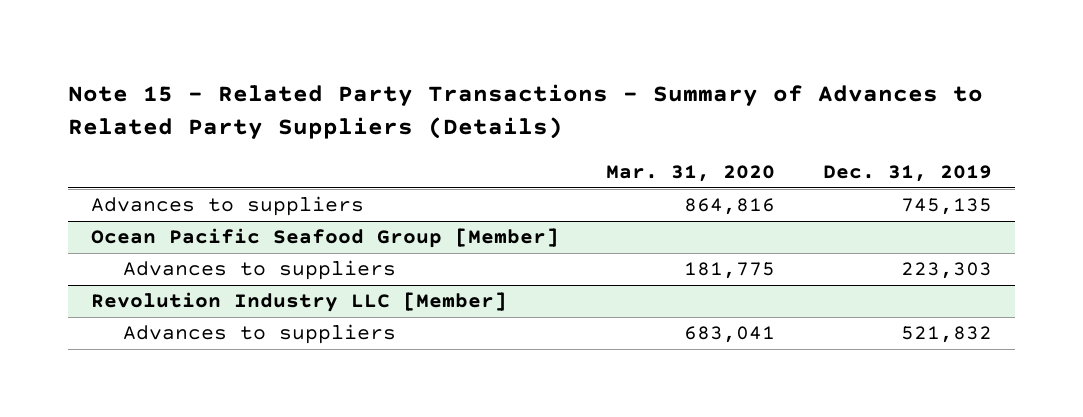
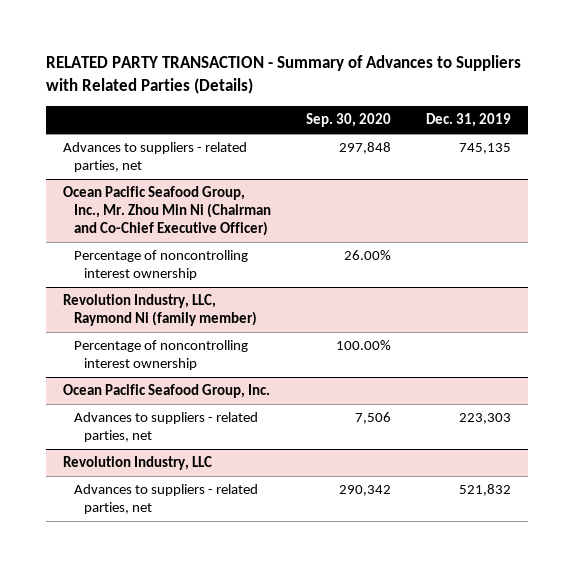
- Note 15 - Related Party Transactions - Summary of Advances to Related Party Suppliers (Details)
+ RELATED PARTY TRANSACTION - Summary of Advances to Suppliers with Related Parties (Details)
- | Mar. 31, 2020 | Dec. 31, 2019
+ | Sep. 30, 2020 | Dec. 31, 2019
- Advances to suppliers | 864,816 | 745,135
- Ocean Pacific Seafood Group [Member]
- Advances to suppliers | 181,775 | 223,303
- Revolution Industry LLC [Member]
- Advances to suppliers | 683,041 | 521,832
+ Advances to suppliers - related parties, net | 297,848 | 745,135
+ Ocean Pacific Seafood Group, Inc., Mr. Zhou Min Ni (Chairman and Co-Chief Executive Officer)
+ Percentage of noncontrolling interest ownership | 26.00% |
+ Revolution Industry, LLC, Raymond Ni (family member)
+ Percentage of noncontrolling interest ownership | 100.00% |
+ Ocean Pacific Seafood Group, Inc.
+ Advances to suppliers - related parties, net | 7,506 | 223,303
+ Revolution Industry, LLC
+ Advances to suppliers - related parties, net | 290,342 | 521,832

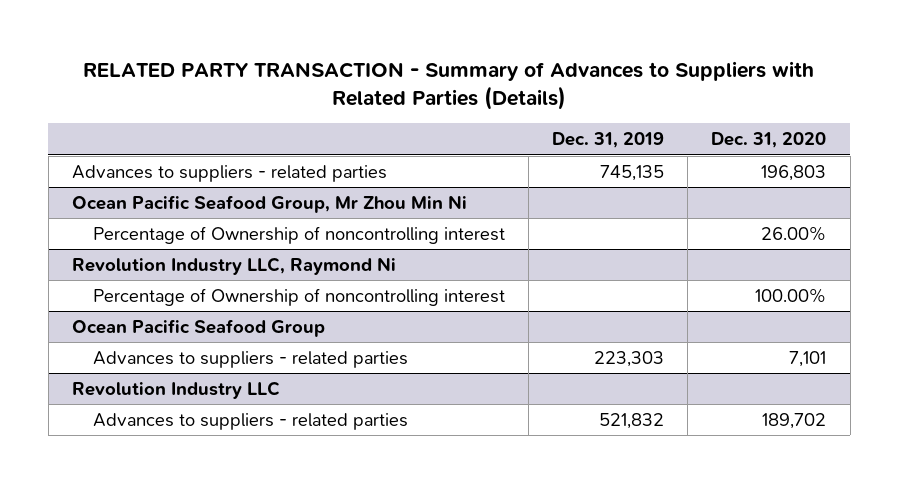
- | Sep. 30, 2020 | Dec. 31, 2019
+ | Dec. 31, 2019 | Dec. 31, 2020
- Advances to suppliers - related parties, net | 297,848 | 745,135
- Ocean Pacific Seafood Group, Inc., Mr. Zhou Min Ni (Chairman and Co-Chief Executive Officer)
- Percentage of noncontrolling interest ownership | 26.00% |
- Revolution Industry, LLC, Raymond Ni (family member)
- Percentage of noncontrolling interest ownership | 100.00% |
- Ocean Pacific Seafood Group, Inc.
- Advances to suppliers - related parties, net | 7,506 | 223,303
- Revolution Industry, LLC
- Advances to suppliers - related parties, net | 290,342 | 521,832
+ Advances to suppliers - related parties | 745,135 | 196,803
+ Ocean Pacific Seafood Group, Mr Zhou Min Ni
+ Percentage of Ownership of noncontrolling interest | | 26.00%
+ Revolution Industry LLC, Raymond Ni
+ Percentage of Ownership of noncontrolling interest | | 100.00%
+ Ocean Pacific Seafood Group
+ Advances to suppliers - related parties | 223,303 | 7,101
+ Revolution Industry LLC
+ Advances to suppliers - related parties | 521,832 | 189,702

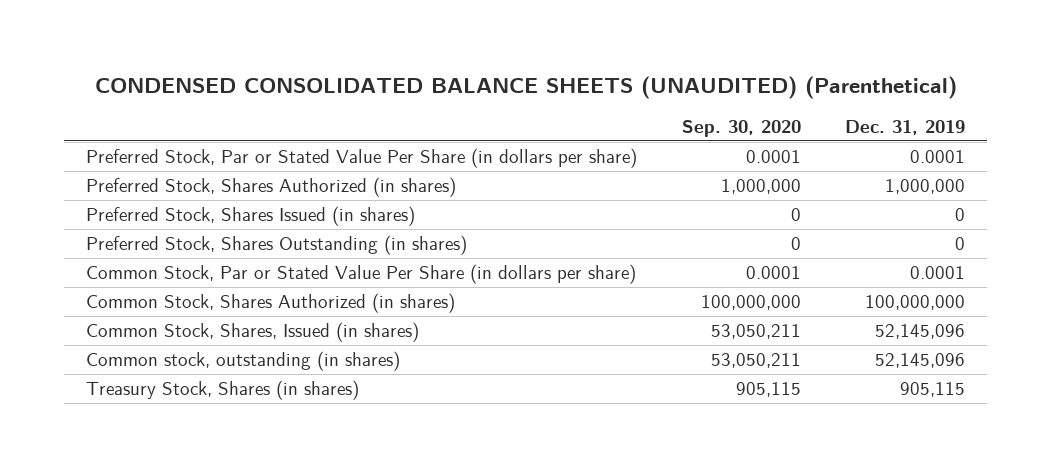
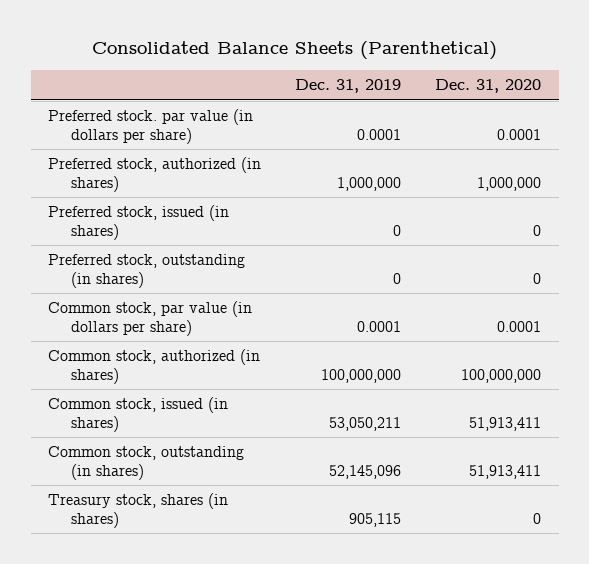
- CONDENSED CONSOLIDATED BALANCE SHEETS (UNAUDITED) (Parenthetical)
+ Consolidated Balance Sheets (Parenthetical)
- | Sep. 30, 2020 | Dec. 31, 2019
+ | Dec. 31, 2019 | Dec. 31, 2020
- Preferred Stock, Par or Stated Value Per Share (in dollars per share) | 0.0001 | 0.0001
- Preferred Stock, Shares Authorized (in shares) | 1,000,000 | 1,000,000
- Preferred Stock, Shares Issued (in shares) | 0 | 0
- Preferred Stock, Shares Outstanding (in shares) | 0 | 0
- Common Stock, Par or Stated Value Per Share (in dollars per share) | 0.0001 | 0.0001
- Common Stock, Shares Authorized (in shares) | 100,000,000 | 100,000,000
- Common Stock, Shares, Issued (in shares) | 53,050,211 | 52,145,096
+ Preferred stock. par value (in dollars per share) | 0.0001 | 0.0001
+ Preferred stock, authorized (in shares) | 1,000,000 | 1,000,000
+ Preferred stock, issued (in shares) | 0 | 0
+ Preferred stock, outstanding (in shares) | 0 | 0
+ Common stock, par value (in dollars per share) | 0.0001 | 0.0001
+ Common stock, authorized (in shares) | 100,000,000 | 100,000,000
+ Common stock, issued (in shares) | 53,050,211 | 51,913,411
- Treasury Stock, Shares (in shares) | 905,115 | 905,115
+ Treasury stock, shares (in shares) | 905,115 | 0

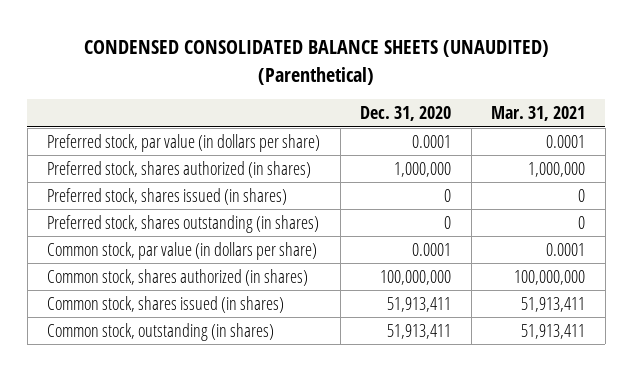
- Consolidated Balance Sheets (Parenthetical)
+ CONDENSED CONSOLIDATED BALANCE SHEETS (UNAUDITED) (Parenthetical)
- | Dec. 31, 2019 | Dec. 31, 2020
+ | Dec. 31, 2020 | Mar. 31, 2021
- Preferred stock. par value (in dollars per share) | 0.0001 | 0.0001
- Preferred stock, authorized (in shares) | 1,000,000 | 1,000,000
- Preferred stock, issued (in shares) | 0 | 0
- Preferred stock, outstanding (in shares) | 0 | 0
+ Preferred stock, par value (in dollars per share) | 0.0001 | 0.0001
+ Preferred stock, shares authorized (in shares) | 1,000,000 | 1,000,000
+ Preferred stock, shares issued (in shares) | 0 | 0
+ Preferred stock, shares outstanding (in shares) | 0 | 0
- Common stock, authorized (in shares) | 100,000,000 | 100,000,000
- Common stock, issued (in shares) | 53,050,211 | 51,913,411
+ Common stock, shares authorized (in shares) | 100,000,000 | 100,000,000
+ Common stock, shares issued (in shares) | 51,913,411 | 51,913,411
- Treasury stock, shares (in shares) | 905,115 | 0

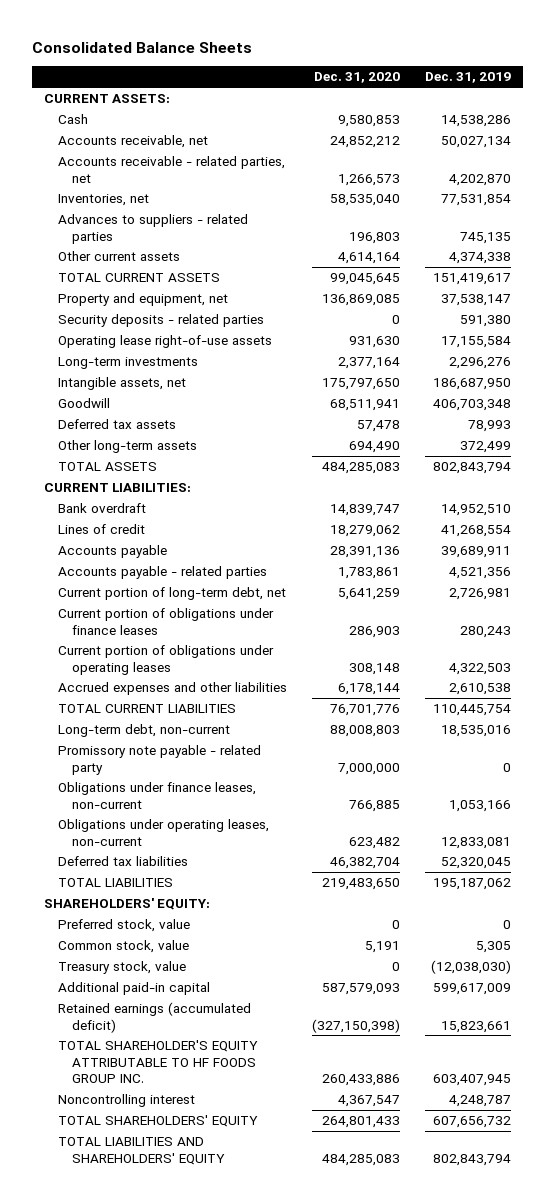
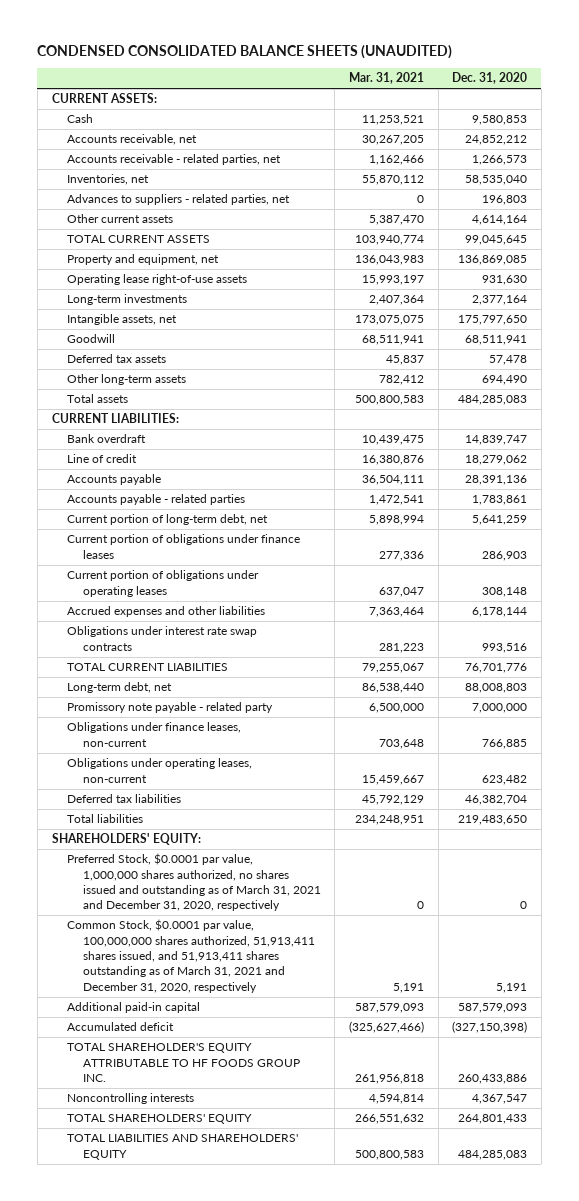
- Consolidated Balance Sheets
+ CONDENSED CONSOLIDATED BALANCE SHEETS (UNAUDITED)
- | Dec. 31, 2020 | Dec. 31, 2019
+ | Mar. 31, 2021 | Dec. 31, 2020
- Advances to suppliers - related parties | 196,803 | 745,135
+ Advances to suppliers - related parties, net | 0 | 196,803
- Security deposits - related parties | 0 | 591,380
- TOTAL ASSETS | 484,285,083 | 802,843,794
+ Total assets | 500,800,583 | 484,285,083
- Lines of credit | 18,279,062 | 41,268,554
+ Line of credit | 16,380,876 | 18,279,062
+ Obligations under interest rate swap contracts | 281,223 | 993,516
- Long-term debt, non-current | 88,008,803 | 18,535,016
+ Long-term debt, net | 86,538,440 | 88,008,803
- TOTAL LIABILITIES | 219,483,650 | 195,187,062
+ Total liabilities | 234,248,951 | 219,483,650
- Preferred stock, value | 0 | 0
- Common stock, value | 5,191 | 5,305
- Treasury stock, value | 0 | (12,038,030)
+ Preferred Stock, $0.0001 par value, 1,000,000 shares authorized, no shares issued and outstanding as of March 31, 2021 and December 31, 2020, respectively | 0 | 0
+ Common Stock, $0.0001 par value, 100,000,000 shares authorized, 51,913,411 shares issued, and 51,913,411 shares outstanding as of March 31, 2021 and December 31, 2020, respectively | 5,191 | 5,191
- Retained earnings (accumulated deficit) | (327,150,398) | 15,823,661
+ Accumulated deficit | (325,627,466) | (327,150,398)
- Noncontrolling interest | 4,367,547 | 4,248,787
+ Noncontrolling interests | 4,594,814 | 4,367,547

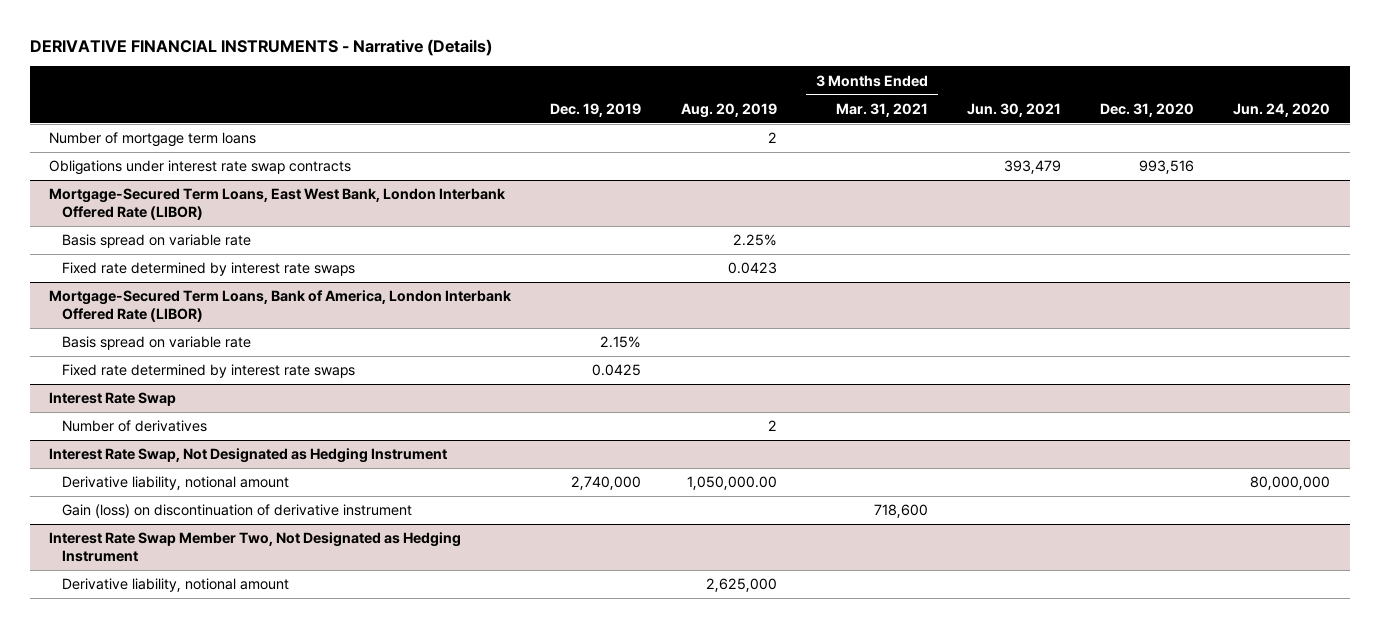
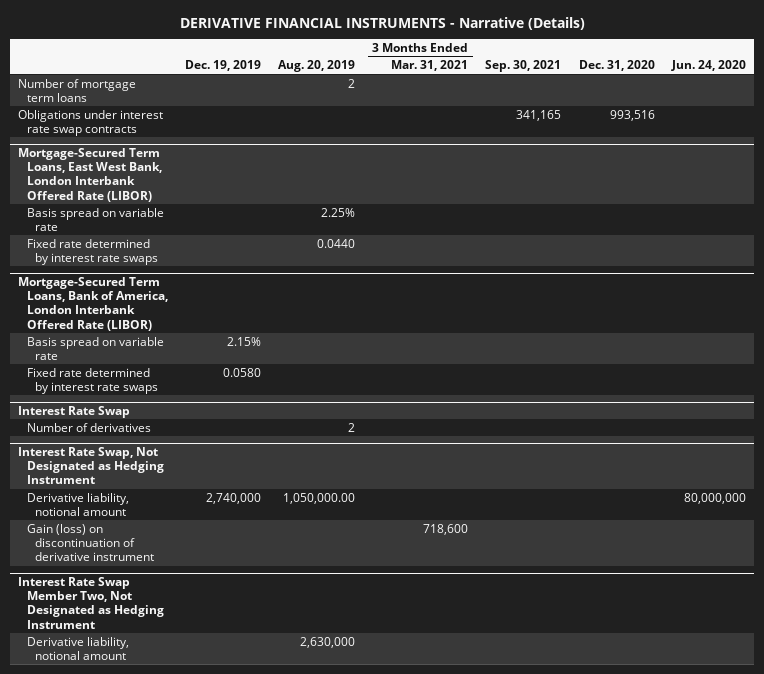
- | Dec. 19, 2019 | Aug. 20, 2019 | 3 Months Ended Mar. 31, 2021 | Jun. 30, 2021 | Dec. 31, 2020 | Jun. 24, 2020
+ | Dec. 19, 2019 | Aug. 20, 2019 | 3 Months Ended Mar. 31, 2021 | Sep. 30, 2021 | Dec. 31, 2020 | Jun. 24, 2020
@ Mortgage-Secured Term Loans, East West Bank, London Interbank Offered Rate (LIBOR)
- Fixed rate determined by interest rate swaps | | 0.0423 | | | |
+ Fixed rate determined by interest rate swaps | | 0.0440 | | | |
@ Mortgage-Secured Term Loans, Bank of America, London Interbank Offered Rate (LIBOR)
- Fixed rate determined by interest rate swaps | 0.0425 | | | | |
+ Fixed rate determined by interest rate swaps | 0.0580 | | | | |
@ Interest Rate Swap Member Two, Not Designated as Hedging Instrument
- Derivative liability, notional amount | | 2,625,000 | | | |
+ Derivative liability, notional amount | | 2,630,000 | | | |

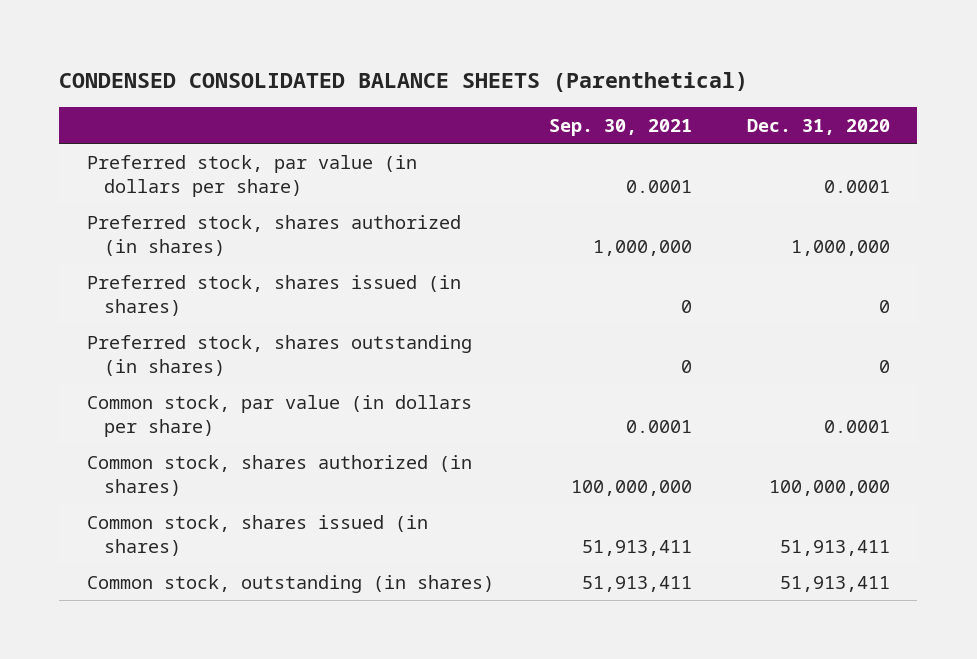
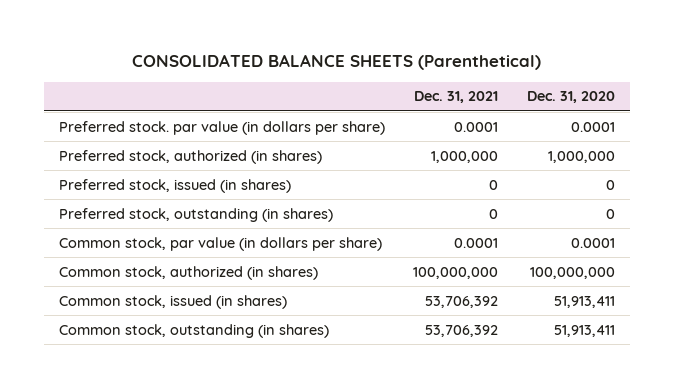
- CONDENSED CONSOLIDATED BALANCE SHEETS (Parenthetical)
+ CONSOLIDATED BALANCE SHEETS (Parenthetical)
- | Sep. 30, 2021 | Dec. 31, 2020
+ | Dec. 31, 2021 | Dec. 31, 2020
- Preferred stock, par value (in dollars per share) | 0.0001 | 0.0001
- Preferred stock, shares authorized (in shares) | 1,000,000 | 1,000,000
- Preferred stock, shares issued (in shares) | 0 | 0
- Preferred stock, shares outstanding (in shares) | 0 | 0
+ Preferred stock. par value (in dollars per share) | 0.0001 | 0.0001
+ Preferred stock, authorized (in shares) | 1,000,000 | 1,000,000
+ Preferred stock, issued (in shares) | 0 | 0
+ Preferred stock, outstanding (in shares) | 0 | 0
- Common stock, shares authorized (in shares) | 100,000,000 | 100,000,000
- Common stock, shares issued (in shares) | 51,913,411 | 51,913,411
+ Common stock, authorized (in shares) | 100,000,000 | 100,000,000
+ Common stock, issued (in shares) | 53,706,392 | 51,913,411

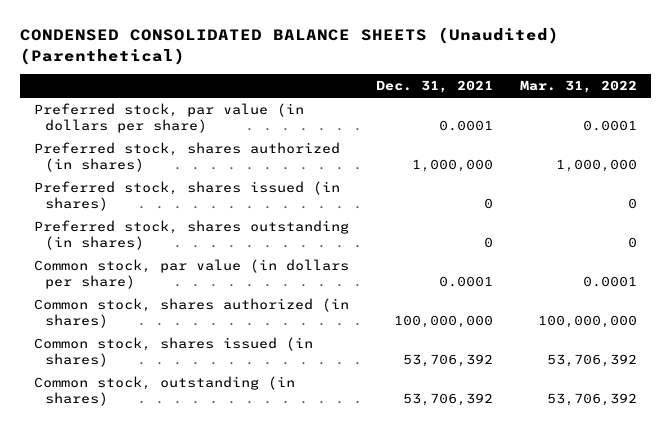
- CONSOLIDATED BALANCE SHEETS (Parenthetical)
+ CONDENSED CONSOLIDATED BALANCE SHEETS (Unaudited) (Parenthetical)
- | Dec. 31, 2021 | Dec. 31, 2020
+ | Dec. 31, 2021 | Mar. 31, 2022
- Preferred stock. par value (in dollars per share) | 0.0001 | 0.0001
- Preferred stock, authorized (in shares) | 1,000,000 | 1,000,000
- Preferred stock, issued (in shares) | 0 | 0
- Preferred stock, outstanding (in shares) | 0 | 0
+ Preferred stock, par value (in dollars per share) | 0.0001 | 0.0001
+ Preferred stock, shares authorized (in shares) | 1,000,000 | 1,000,000
+ Preferred stock, shares issued (in shares) | 0 | 0
+ Preferred stock, shares outstanding (in shares) | 0 | 0
- Common stock, authorized (in shares) | 100,000,000 | 100,000,000
- Common stock, issued (in shares) | 53,706,392 | 51,913,411
+ Common stock, shares authorized (in shares) | 100,000,000 | 100,000,000
+ Common stock, shares issued (in shares) | 53,706,392 | 53,706,392

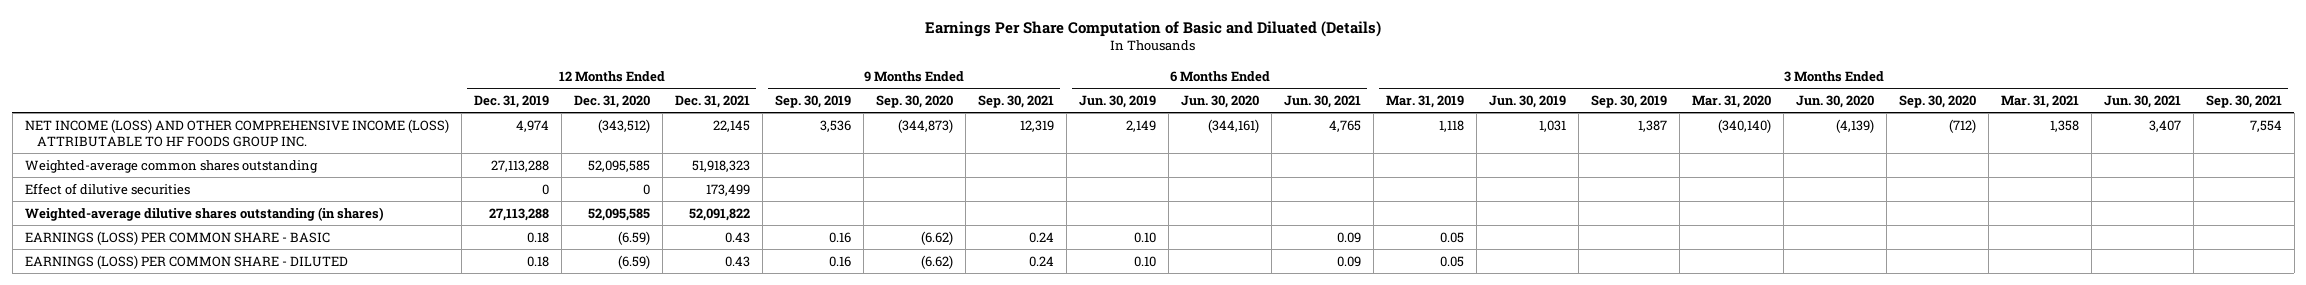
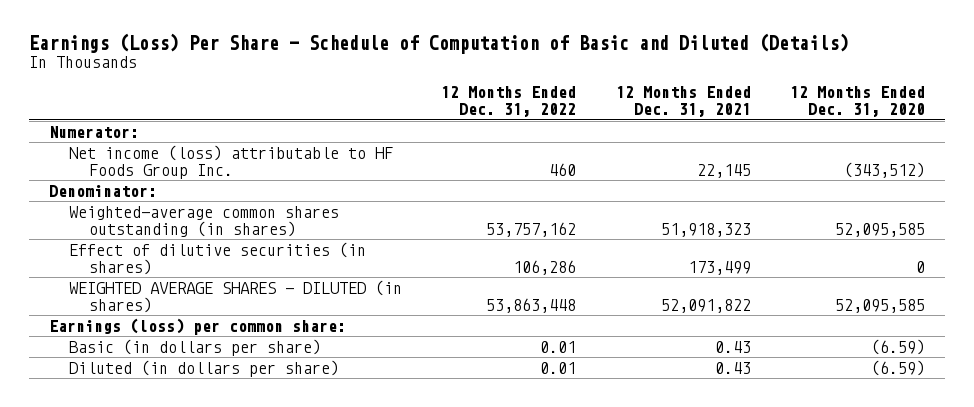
- Earnings Per Share Computation of Basic and Diluated (Details)
+ Earnings (Loss) Per Share - Schedule of Computation of Basic and Diluted (Details)
- | 12 Months Ended Dec. 31, 2019 | 12 Months Ended Dec. 31, 2020 | 12 Months Ended Dec. 31, 2021 | 9 Months Ended Sep. 30, 2019 | 9 Months Ended Sep. 30, 2020 | 9 Months Ended Sep. 30, 2021 | 6 Months Ended Jun. 30, 2019 | 6 Months Ended Jun. 30, 2020 | 6 Months Ended Jun. 30, 2021 | 3 Months Ended Mar. 31, 2019 | 3 Months Ended Jun. 30, 2019 | 3 Months Ended Sep. 30, 2019 | 3 Months Ended Mar. 31, 2020 | 3 Months Ended Jun. 30, 2020 | 3 Months Ended Sep. 30, 2020 | 3 Months Ended Mar. 31, 2021 | 3 Months Ended Jun. 30, 2021 | 3 Months Ended Sep. 30, 2021
+ | 12 Months Ended Dec. 31, 2022 | 12 Months Ended Dec. 31, 2021 | 12 Months Ended Dec. 31, 2020
- NET INCOME (LOSS) AND OTHER COMPREHENSIVE INCOME (LOSS) ATTRIBUTABLE TO HF FOODS GROUP INC. | 4,974 | (343,512) | 22,145 | 3,536 | (344,873) | 12,319 | 2,149 | (344,161) | 4,765 | 1,118 | 1,031 | 1,387 | (340,140) | (4,139) | (712) | 1,358 | 3,407 | 7,554
- Weighted-average common shares outstanding | 27,113,288 | 52,095,585 | 51,918,323 | | | | | | | | | | | | | | |
- Effect of dilutive securities | 0 | 0 | 173,499 | | | | | | | | | | | | | | |
- Weighted-average dilutive shares outstanding (in shares) | 27,113,288 | 52,095,585 | 52,091,822 | | | | | | | | | | | | | | |
- EARNINGS (LOSS) PER COMMON SHARE - BASIC | 0.18 | (6.59) | 0.43 | 0.16 | (6.62) | 0.24 | 0.10 | | 0.09 | 0.05 | | | | | | | |
- EARNINGS (LOSS) PER COMMON SHARE - DILUTED | 0.18 | (6.59) | 0.43 | 0.16 | (6.62) | 0.24 | 0.10 | | 0.09 | 0.05 | | | | | | | |
+ Numerator:
+ Net income (loss) attributable to HF Foods Group Inc. | 460 | 22,145 | (343,512)
+ Denominator:
+ Weighted-average common shares outstanding (in shares) | 53,757,162 | 51,918,323 | 52,095,585
+ Effect of dilutive securities (in shares) | 106,286 | 173,499 | 0
+ WEIGHTED AVERAGE SHARES - DILUTED (in shares) | 53,863,448 | 52,091,822 | 52,095,585
+ Earnings (loss) per common share:
+ Basic (in dollars per share) | 0.01 | 0.43 | (6.59)
+ Diluted (in dollars per share) | 0.01 | 0.43 | (6.59)

